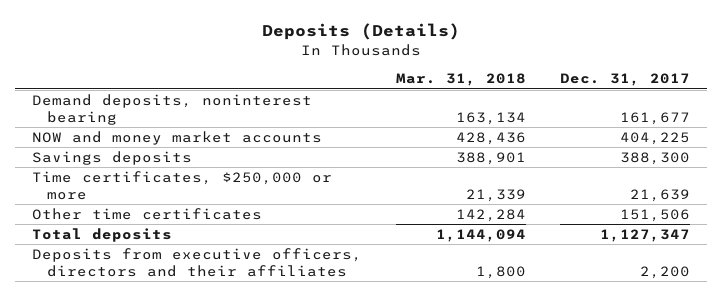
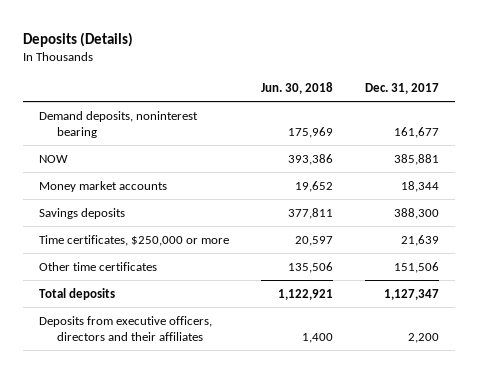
- | Mar. 31, 2018 | Dec. 31, 2017
+ | Jun. 30, 2018 | Dec. 31, 2017
- NOW and money market accounts | 428,436 | 404,225
+ NOW | 393,386 | 385,881
+ Money market accounts | 19,652 | 18,344

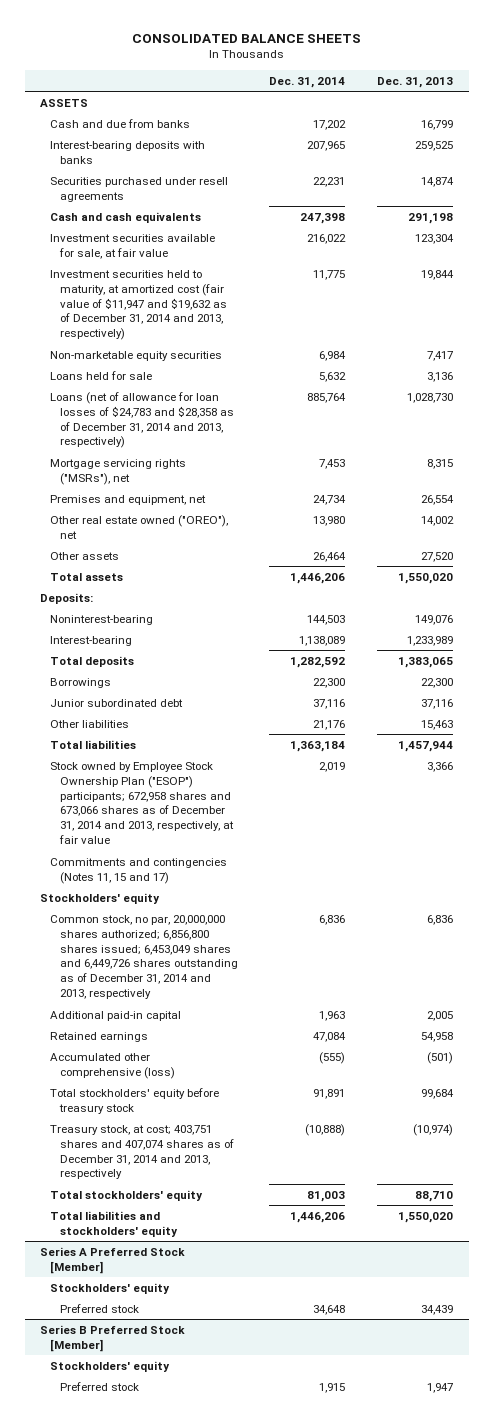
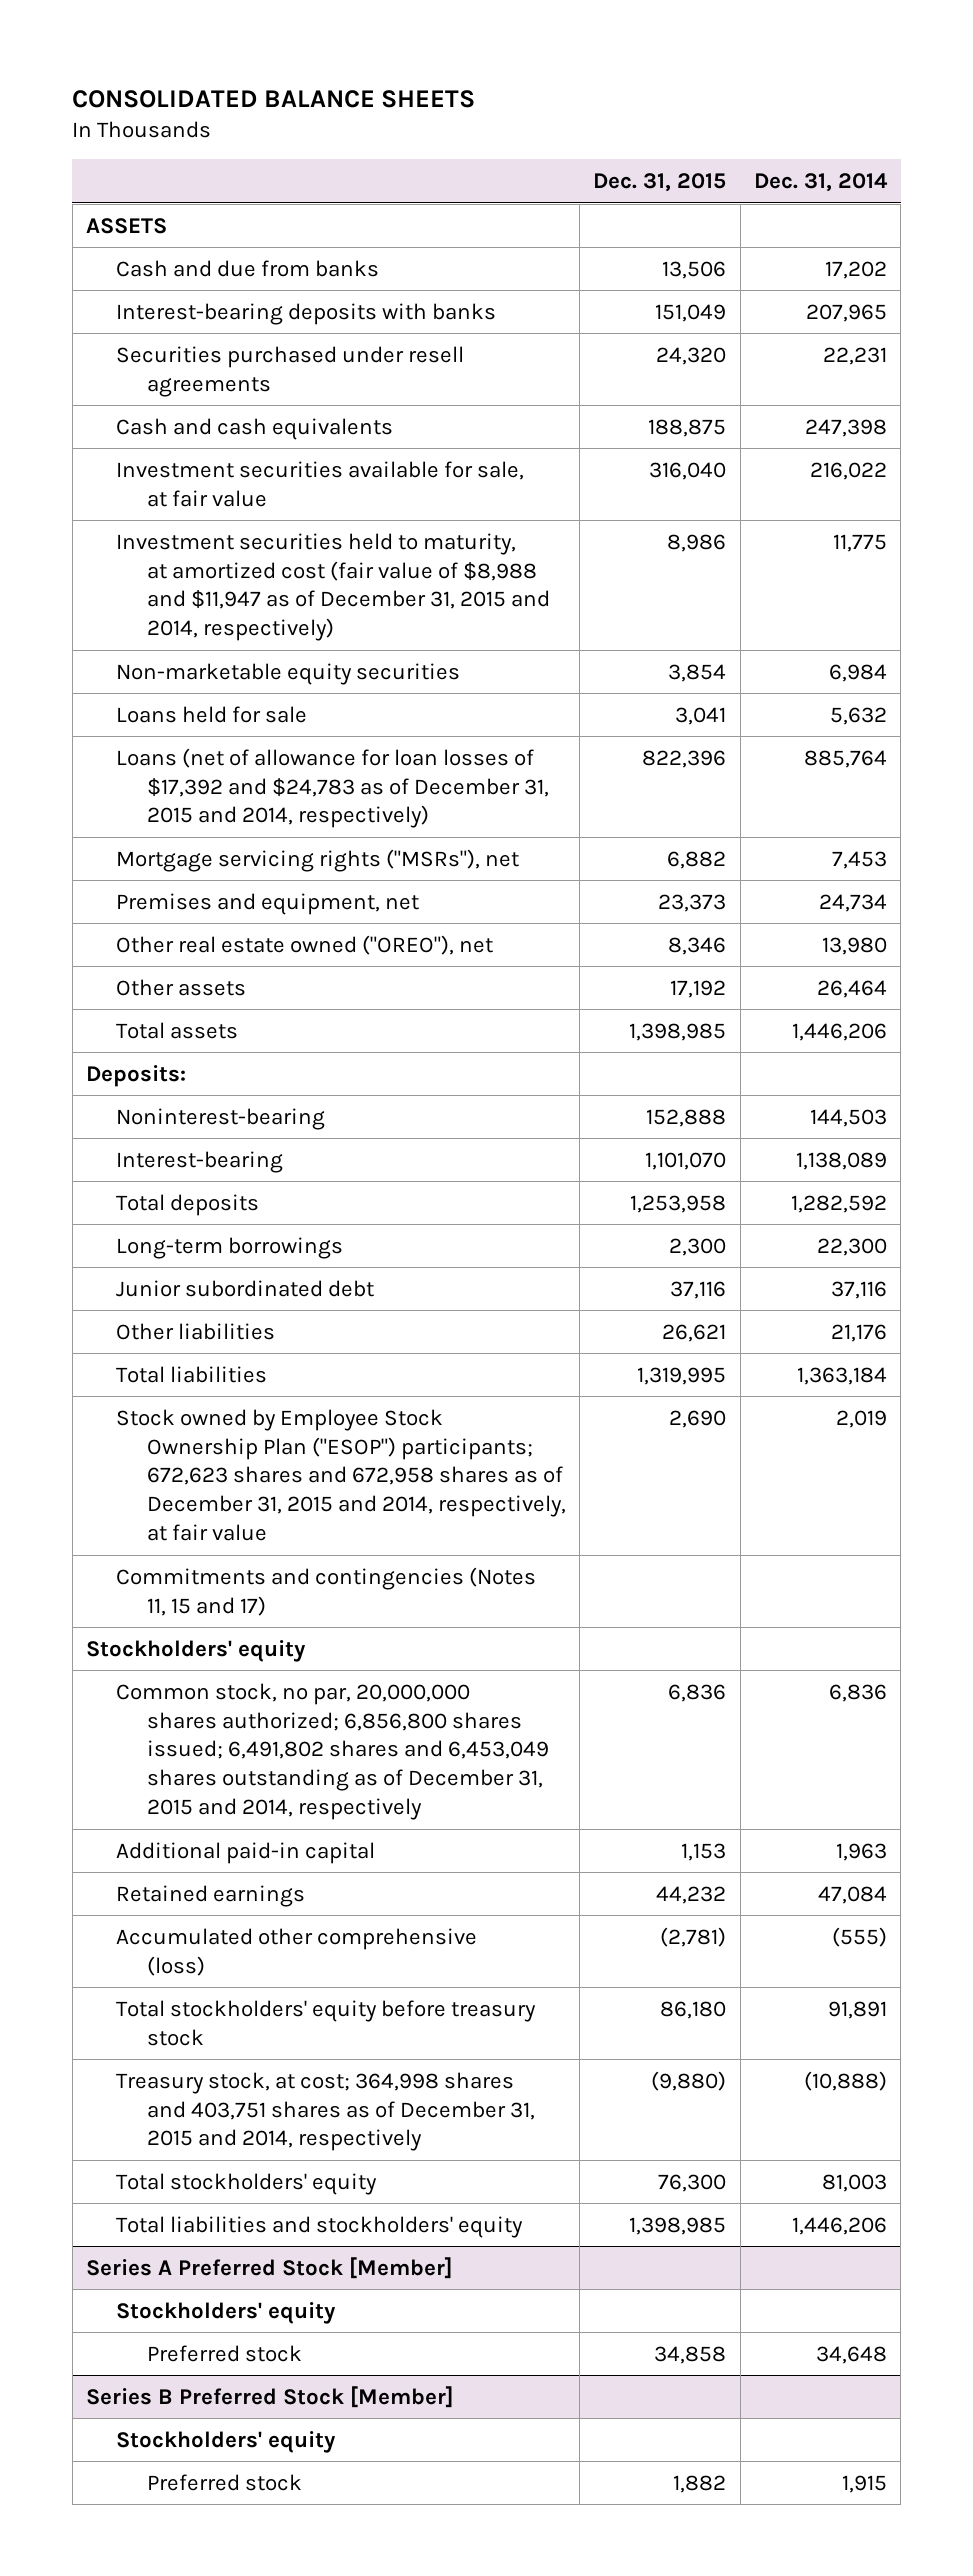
- | Dec. 31, 2014 | Dec. 31, 2013
+ | Dec. 31, 2015 | Dec. 31, 2014
- Investment securities held to maturity, at amortized cost (fair value of $11,947 and $19,632 as of December 31, 2014 and 2013, respectively) | 11,775 | 19,844
+ Investment securities held to maturity, at amortized cost (fair value of $8,988 and $11,947 as of December 31, 2015 and 2014, respectively) | 8,986 | 11,775
- Loans (net of allowance for loan losses of $24,783 and $28,358 as of December 31, 2014 and 2013, respectively) | 885,764 | 1,028,730
+ Loans (net of allowance for loan losses of $17,392 and $24,783 as of December 31, 2015 and 2014, respectively) | 822,396 | 885,764
- Borrowings | 22,300 | 22,300
+ Long-term borrowings | 2,300 | 22,300
- Stock owned by Employee Stock Ownership Plan ("ESOP") participants; 672,958 shares and 673,066 shares as of December 31, 2014 and 2013, respectively, at fair value | 2,019 | 3,366
+ Stock owned by Employee Stock Ownership Plan ("ESOP") participants; 672,623 shares and 672,958 shares as of December 31, 2015 and 2014, respectively, at fair value | 2,690 | 2,019
- Common stock, no par, 20,000,000 shares authorized; 6,856,800 shares issued; 6,453,049 shares and 6,449,726 shares outstanding as of December 31, 2014 and 2013, respectively | 6,836 | 6,836
+ Common stock, no par, 20,000,000 shares authorized; 6,856,800 shares issued; 6,491,802 shares and 6,453,049 shares outstanding as of December 31, 2015 and 2014, respectively | 6,836 | 6,836
- Treasury stock, at cost; 403,751 shares and 407,074 shares as of December 31, 2014 and 2013, respectively | (10,888) | (10,974)
+ Treasury stock, at cost; 364,998 shares and 403,751 shares as of December 31, 2015 and 2014, respectively | (9,880) | (10,888)

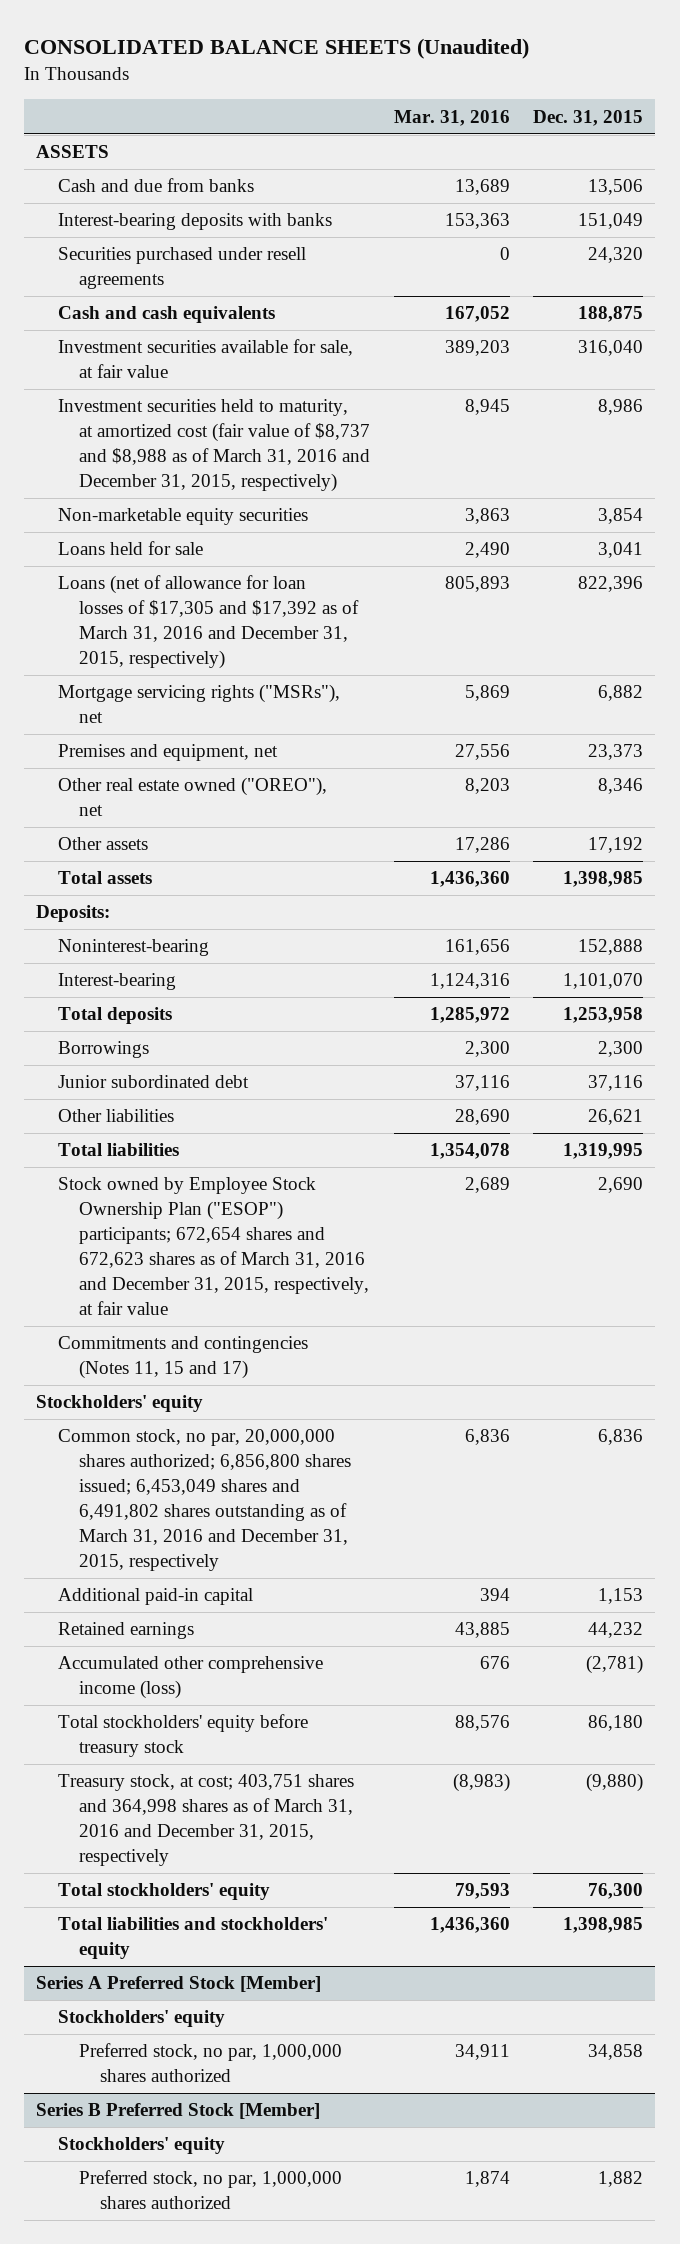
- CONSOLIDATED BALANCE SHEETS
+ CONSOLIDATED BALANCE SHEETS (Unaudited)
- | Dec. 31, 2015 | Dec. 31, 2014
+ | Mar. 31, 2016 | Dec. 31, 2015
- Investment securities held to maturity, at amortized cost (fair value of $8,988 and $11,947 as of December 31, 2015 and 2014, respectively) | 8,986 | 11,775
+ Investment securities held to maturity, at amortized cost (fair value of $8,737 and $8,988 as of March 31, 2016 and December 31, 2015, respectively) | 8,945 | 8,986
- Loans (net of allowance for loan losses of $17,392 and $24,783 as of December 31, 2015 and 2014, respectively) | 822,396 | 885,764
+ Loans (net of allowance for loan losses of $17,305 and $17,392 as of March 31, 2016 and December 31, 2015, respectively) | 805,893 | 822,396
- Long-term borrowings | 2,300 | 22,300
+ Borrowings | 2,300 | 2,300
- Stock owned by Employee Stock Ownership Plan ("ESOP") participants; 672,623 shares and 672,958 shares as of December 31, 2015 and 2014, respectively, at fair value | 2,690 | 2,019
+ Stock owned by Employee Stock Ownership Plan ("ESOP") participants; 672,654 shares and 672,623 shares as of March 31, 2016 and December 31, 2015, respectively, at fair value | 2,689 | 2,690
- Common stock, no par, 20,000,000 shares authorized; 6,856,800 shares issued; 6,491,802 shares and 6,453,049 shares outstanding as of December 31, 2015 and 2014, respectively | 6,836 | 6,836
+ Common stock, no par, 20,000,000 shares authorized; 6,856,800 shares issued; 6,453,049 shares and 6,491,802 shares outstanding as of March 31, 2016 and December 31, 2015, respectively | 6,836 | 6,836
- Accumulated other comprehensive (loss) | (2,781) | (555)
+ Accumulated other comprehensive income (loss) | 676 | (2,781)
- Treasury stock, at cost; 364,998 shares and 403,751 shares as of December 31, 2015 and 2014, respectively | (9,880) | (10,888)
+ Treasury stock, at cost; 403,751 shares and 364,998 shares as of March 31, 2016 and December 31, 2015, respectively | (8,983) | (9,880)
@ Series A Preferred Stock [Member]
- Preferred stock | 34,858 | 34,648
+ Preferred stock, no par, 1,000,000 shares authorized | 34,911 | 34,858
@ Series B Preferred Stock [Member]
- Preferred stock | 1,882 | 1,915
+ Preferred stock, no par, 1,000,000 shares authorized | 1,874 | 1,882

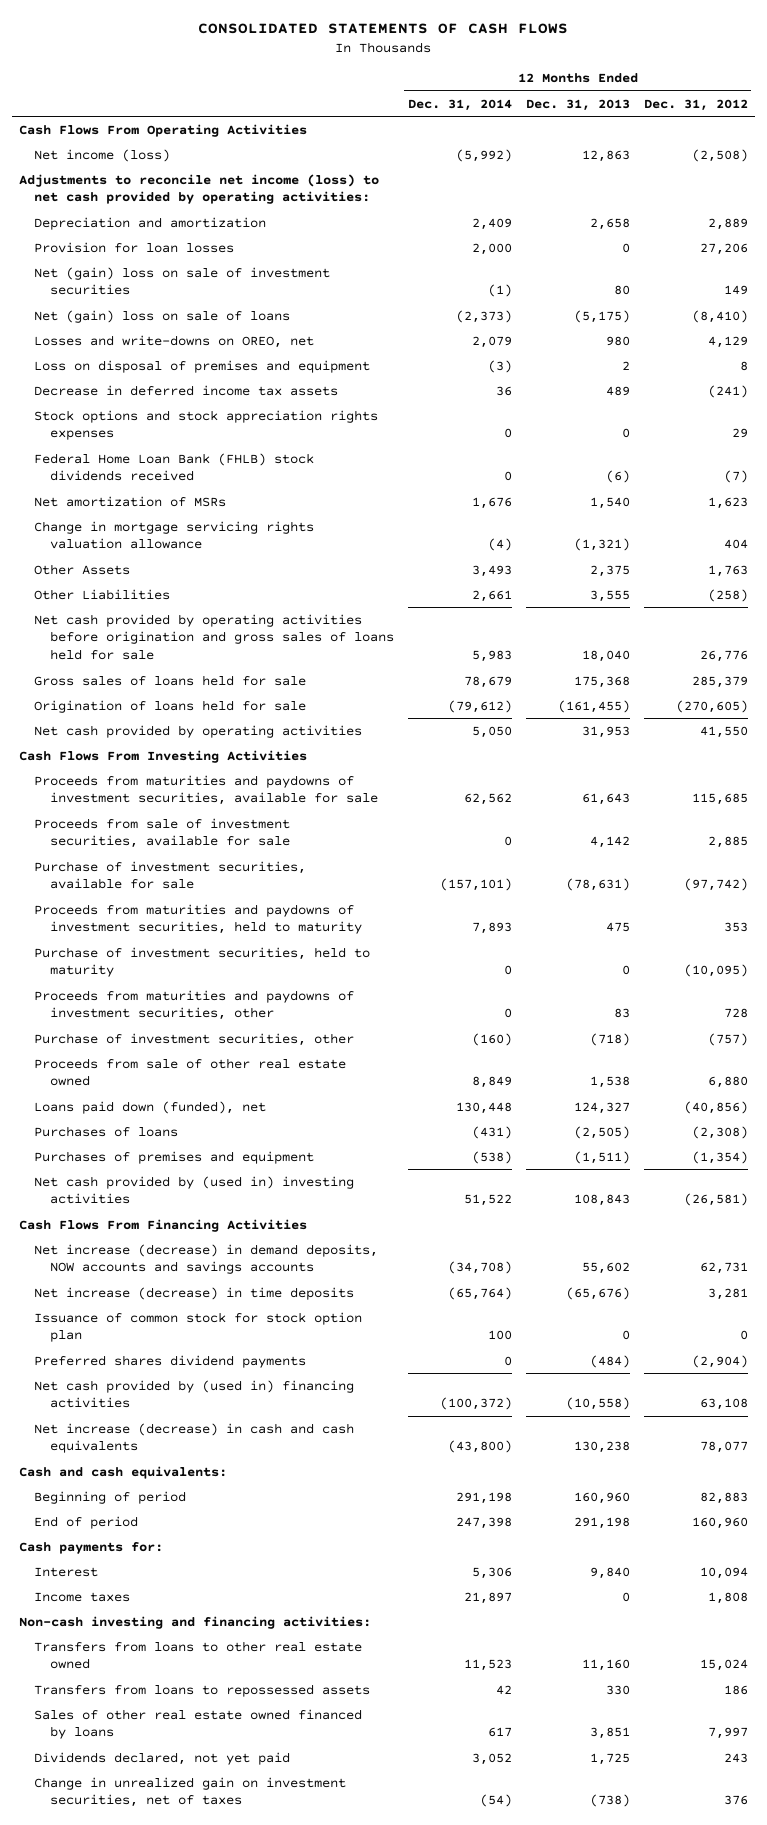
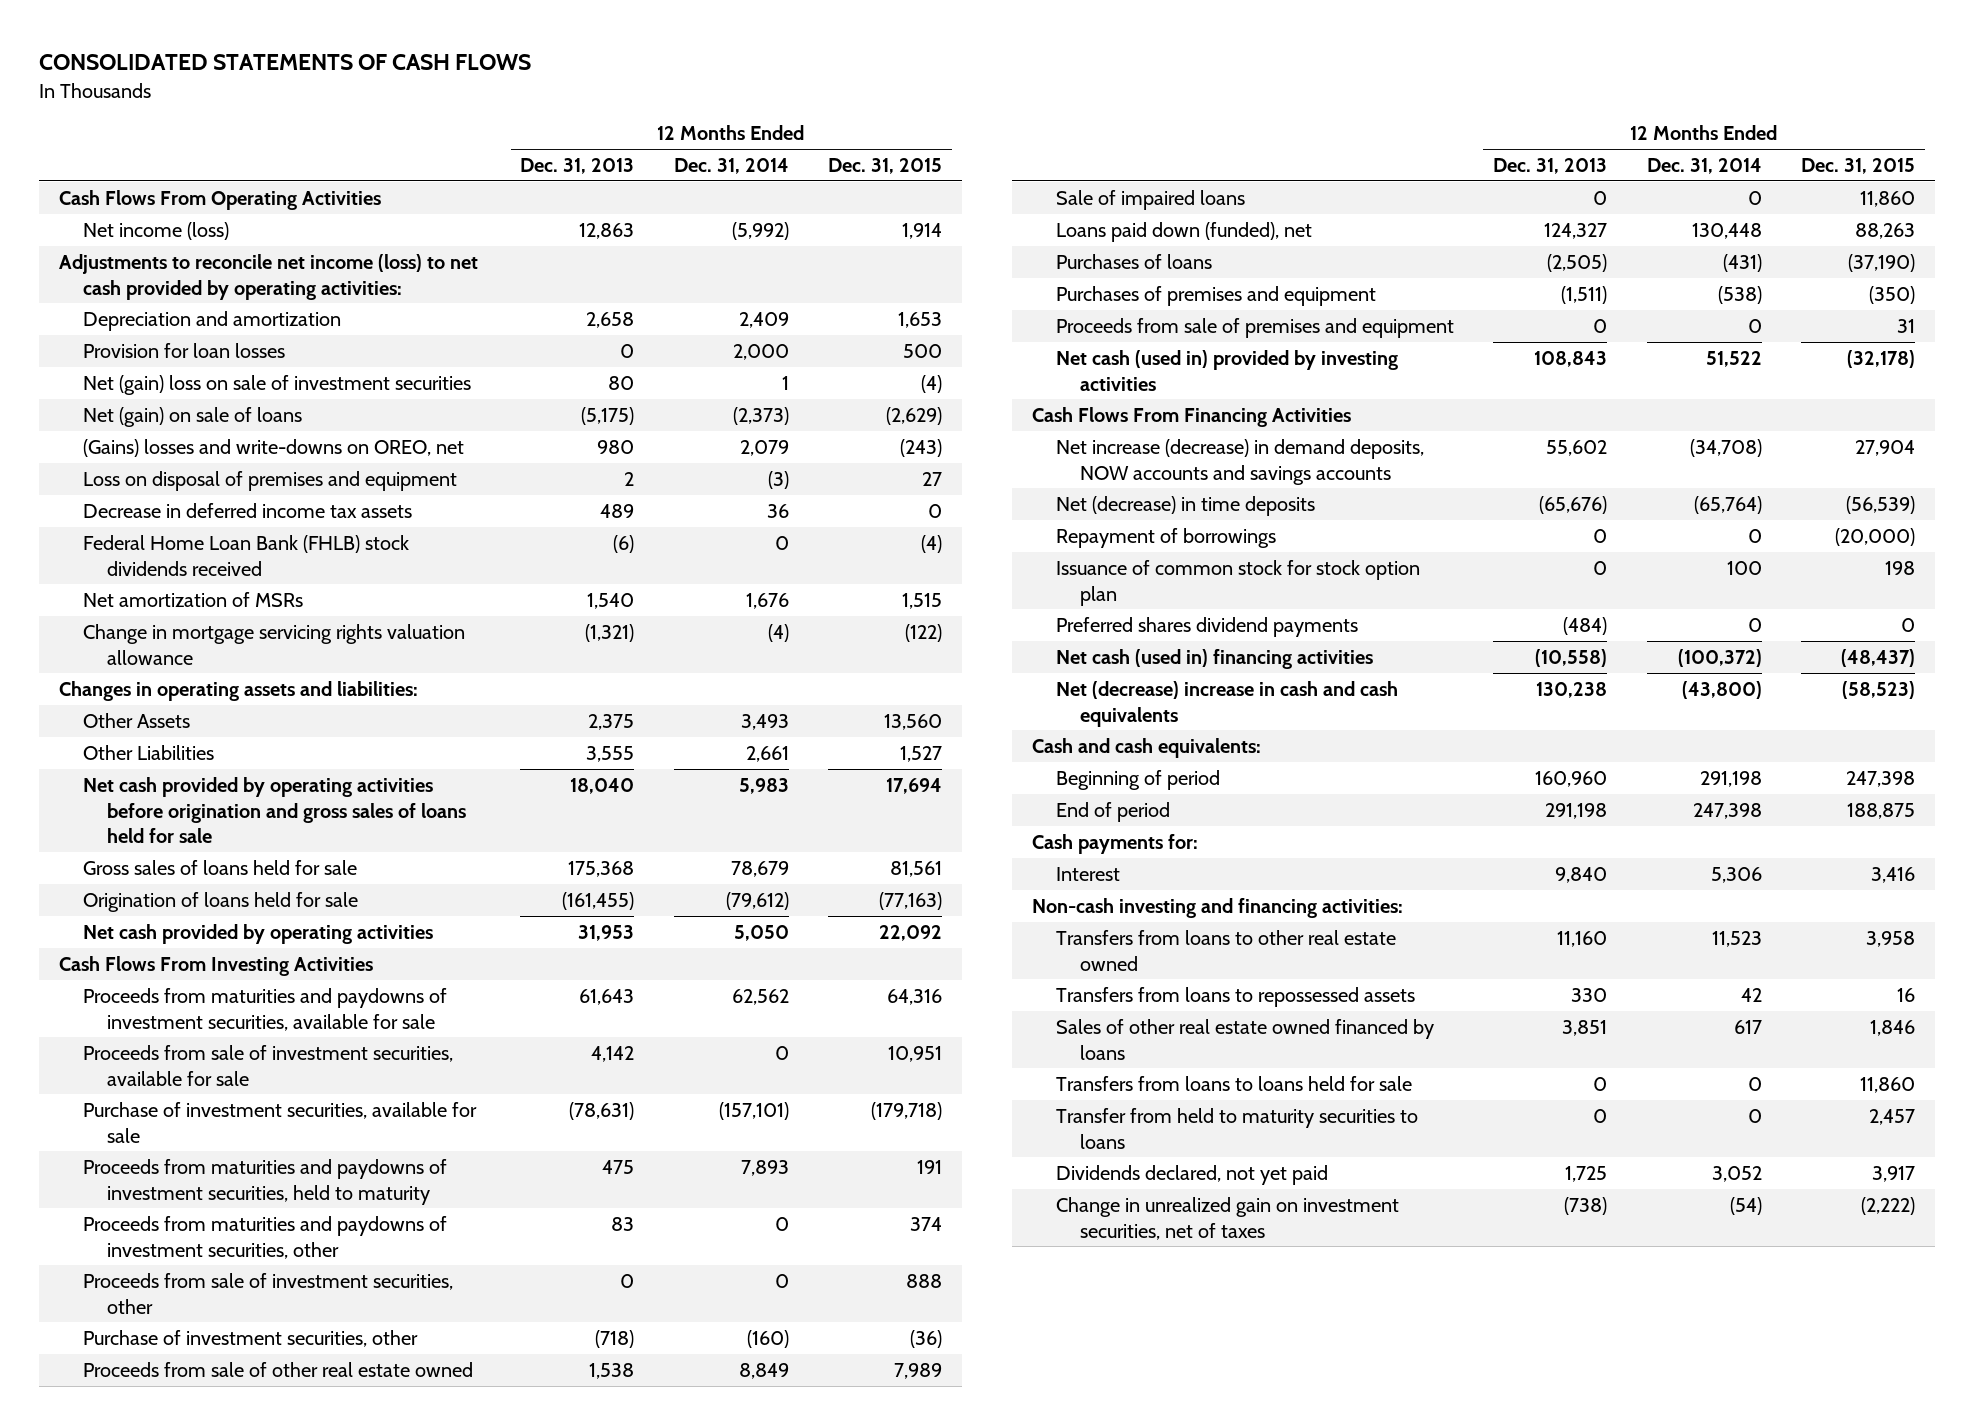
- | 12 Months Ended Dec. 31, 2014 | 12 Months Ended Dec. 31, 2013 | 12 Months Ended Dec. 31, 2012
+ | 12 Months Ended Dec. 31, 2013 | 12 Months Ended Dec. 31, 2014 | 12 Months Ended Dec. 31, 2015
- Net (gain) loss on sale of investment securities | (1) | 80 | 149
- Net (gain) loss on sale of loans | (2,373) | (5,175) | (8,410)
- Losses and write-downs on OREO, net | 2,079 | 980 | 4,129
+ Net (gain) loss on sale of investment securities | 80 | 1 | (4)
+ Net (gain) on sale of loans | (5,175) | (2,373) | (2,629)
+ (Gains) losses and write-downs on OREO, net | 980 | 2,079 | (243)
- Stock options and stock appreciation rights expenses | 0 | 0 | 29
+ Changes in operating assets and liabilities:
- Purchase of investment securities, held to maturity | 0 | 0 | (10,095)
+ Proceeds from sale of investment securities, other | 0 | 0 | 888
+ Sale of impaired loans | 0 | 0 | 11,860
- Net cash provided by (used in) investing activities | 51,522 | 108,843 | (26,581)
+ Proceeds from sale of premises and equipment | 0 | 0 | 31
+ Net cash (used in) provided by investing activities | 108,843 | 51,522 | (32,178)
- Net increase (decrease) in time deposits | (65,764) | (65,676) | 3,281
+ Net (decrease) in time deposits | (65,676) | (65,764) | (56,539)
+ Repayment of borrowings | 0 | 0 | (20,000)
- Net cash provided by (used in) financing activities | (100,372) | (10,558) | 63,108
- Net increase (decrease) in cash and cash equivalents | (43,800) | 130,238 | 78,077
+ Net cash (used in) financing activities | (10,558) | (100,372) | (48,437)
+ Net (decrease) increase in cash and cash equivalents | 130,238 | (43,800) | (58,523)
- Income taxes | 21,897 | 0 | 1,808
+ Transfers from loans to loans held for sale | 0 | 0 | 11,860
+ Transfer from held to maturity securities to loans | 0 | 0 | 2,457

